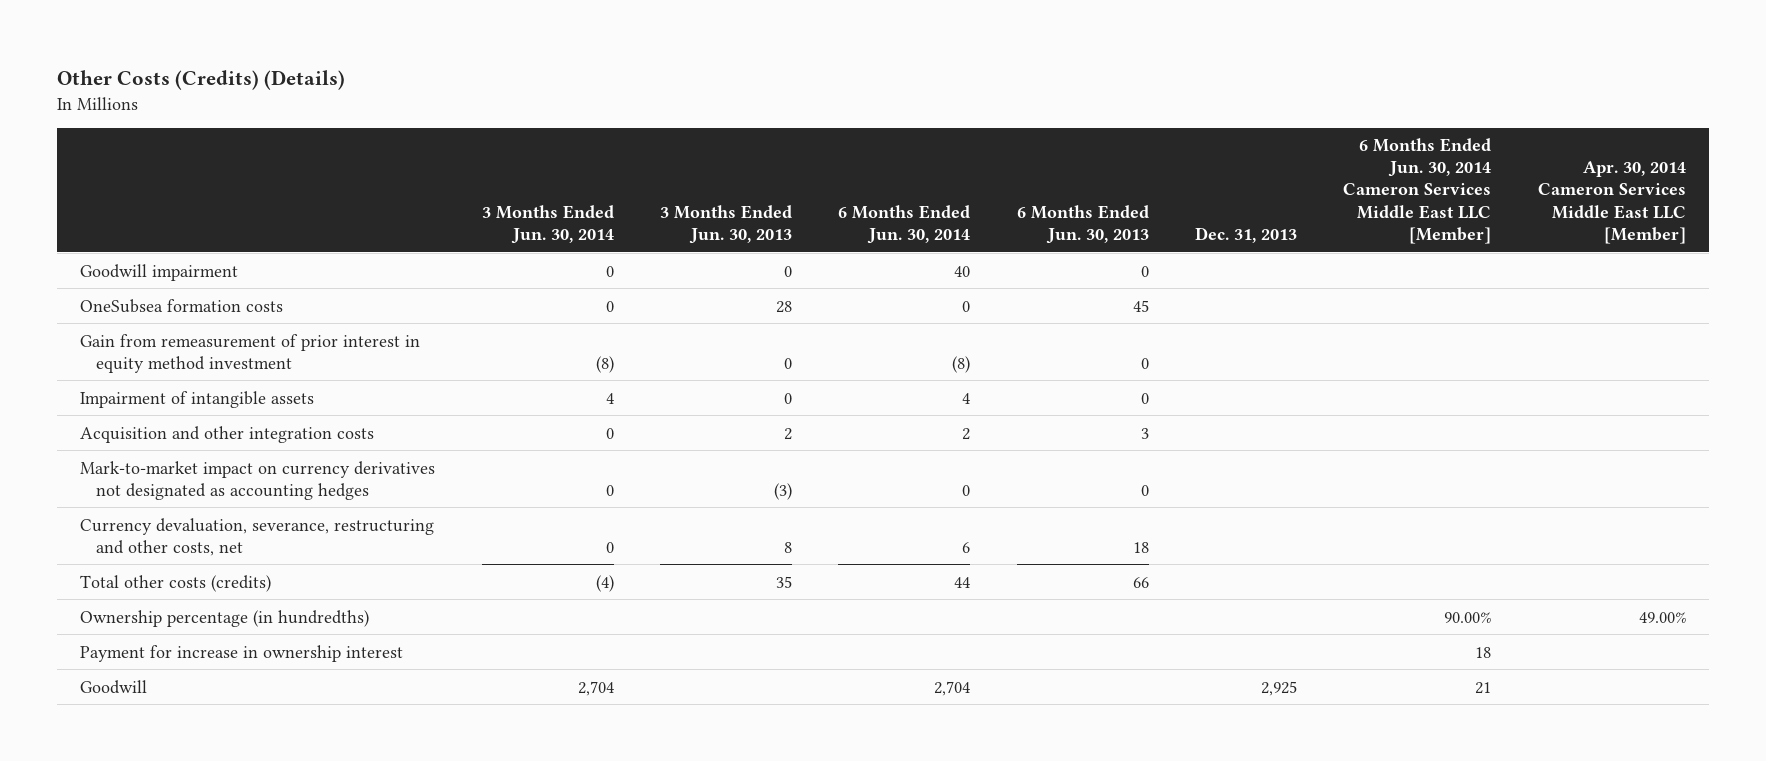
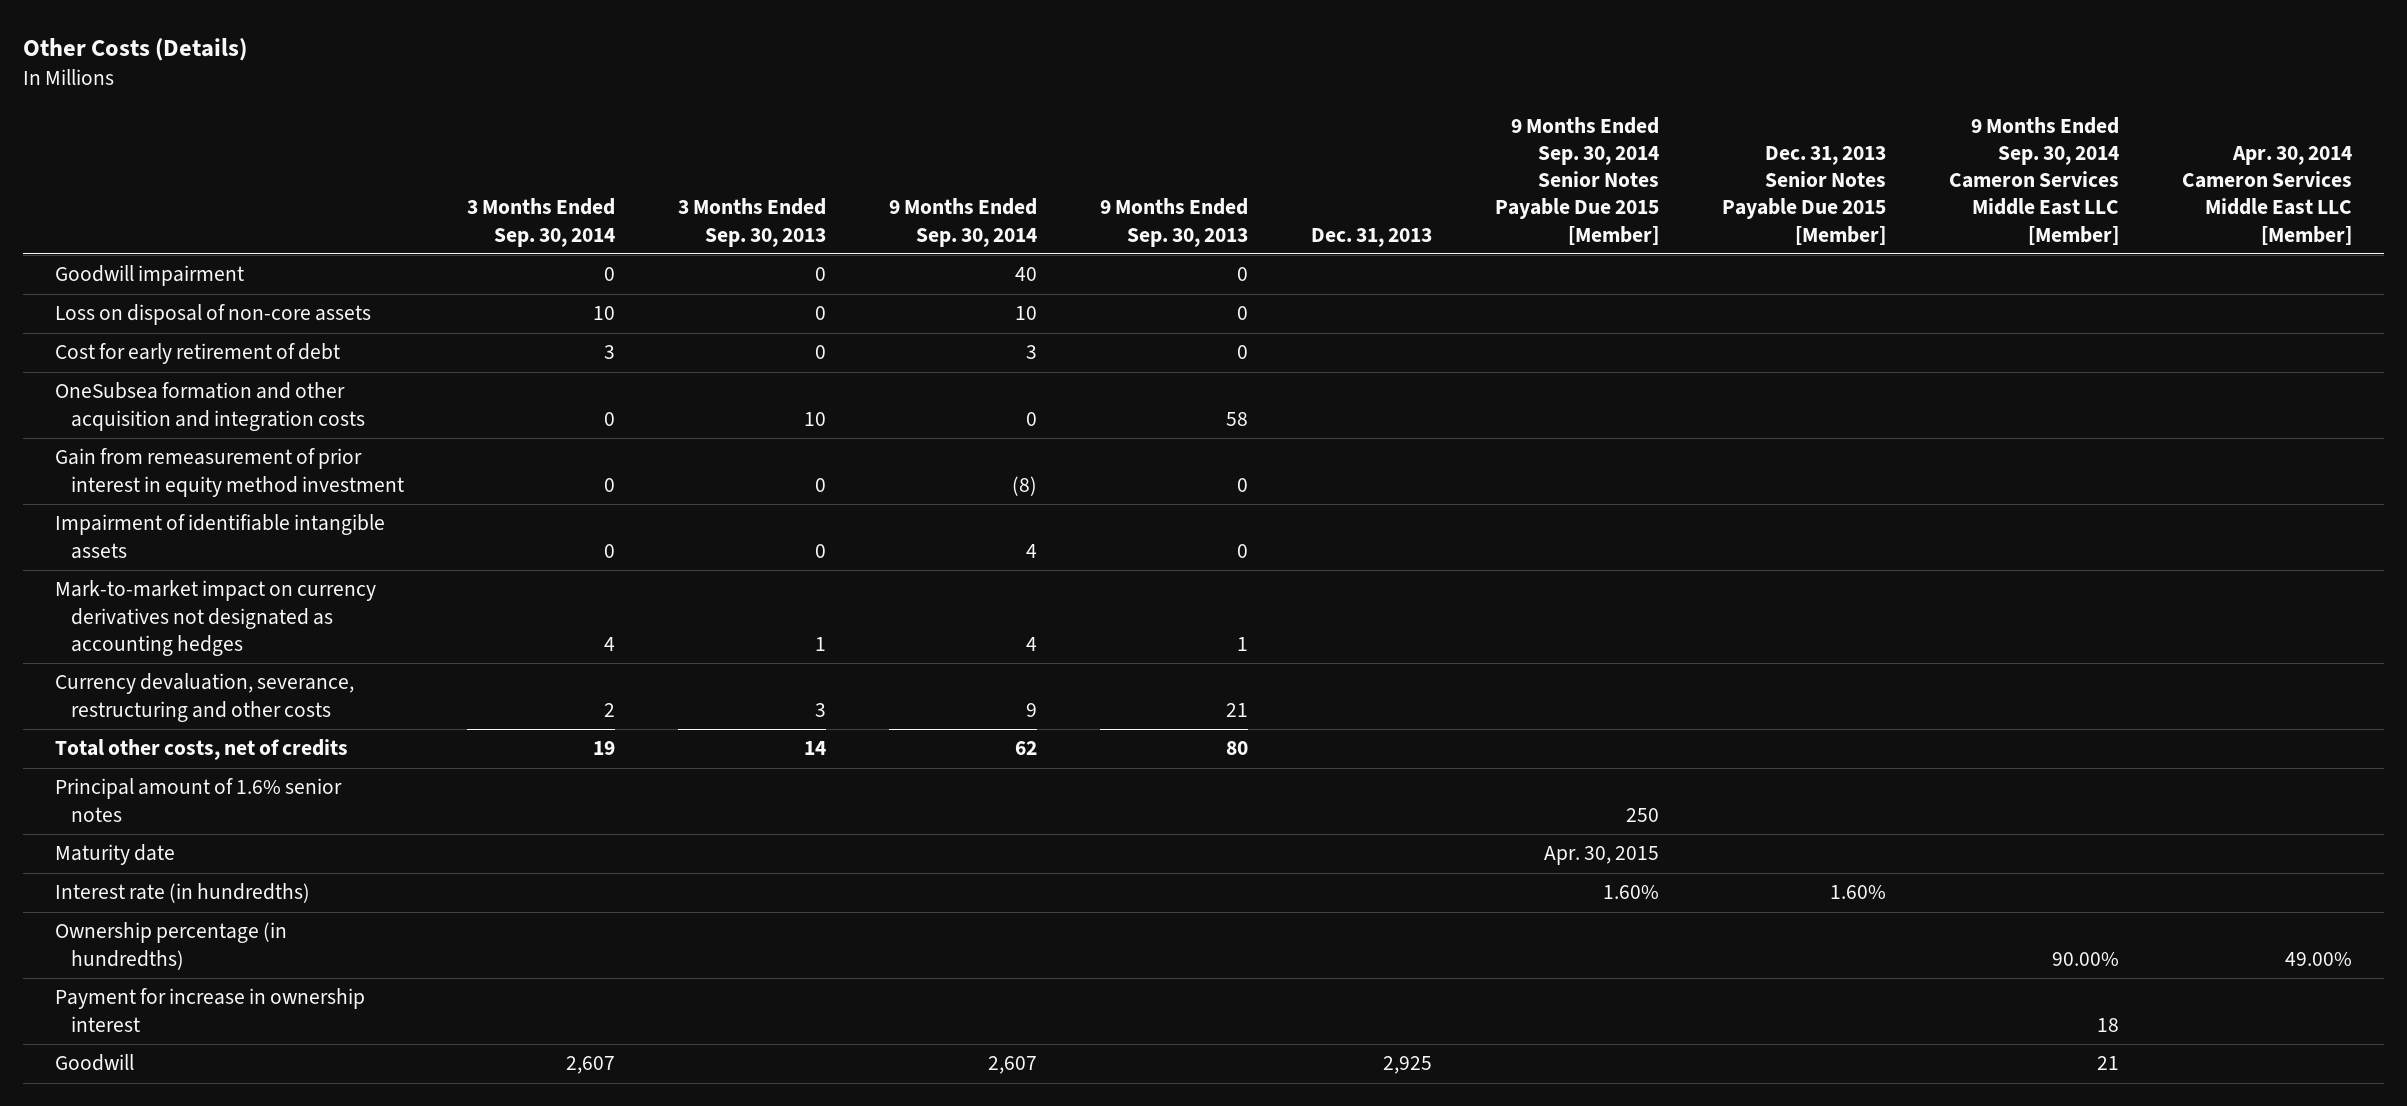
- Other Costs (Credits) (Details)
+ Other Costs (Details)
- | 3 Months Ended Jun. 30, 2014 | 3 Months Ended Jun. 30, 2013 | 6 Months Ended Jun. 30, 2014 | 6 Months Ended Jun. 30, 2013 | Dec. 31, 2013 | 6 Months Ended Jun. 30, 2014 Cameron Services Middle East LLC [Member] | Apr. 30, 2014 Cameron Services Middle East LLC [Member]
+ | 3 Months Ended Sep. 30, 2014 | 3 Months Ended Sep. 30, 2013 | 9 Months Ended Sep. 30, 2014 | 9 Months Ended Sep. 30, 2013 | Dec. 31, 2013 | 9 Months Ended Sep. 30, 2014 Senior Notes Payable Due 2015 [Member] | Dec. 31, 2013 Senior Notes Payable Due 2015 [Member] | 9 Months Ended Sep. 30, 2014 Cameron Services Middle East LLC [Member] | Apr. 30, 2014 Cameron Services Middle East LLC [Member]
- OneSubsea formation costs | 0 | 28 | 0 | 45 | | |
+ Loss on disposal of non-core assets | 10 | 0 | 10 | 0 | | | | |
+ Cost for early retirement of debt | 3 | 0 | 3 | 0 | | | | |
+ OneSubsea formation and other acquisition and integration costs | 0 | 10 | 0 | 58 | | | | |
- Impairment of intangible assets | 4 | 0 | 4 | 0 | | |
- Acquisition and other integration costs | 0 | 2 | 2 | 3 | | |
+ Impairment of identifiable intangible assets | 0 | 0 | 4 | 0 | | | | |
- Currency devaluation, severance, restructuring and other costs, net | 0 | 8 | 6 | 18 | | |
- Total other costs (credits) | (4) | 35 | 44 | 66 | | |
+ Currency devaluation, severance, restructuring and other costs | 2 | 3 | 9 | 21 | | | | |
+ Total other costs, net of credits | 19 | 14 | 62 | 80 | | | | |
+ Principal amount of 1.6% senior notes | | | | | | 250 | | |
+ Maturity date | | | | | | Apr. 30, 2015 | | |
+ Interest rate (in hundredths) | | | | | | 1.60% | 1.60% | |

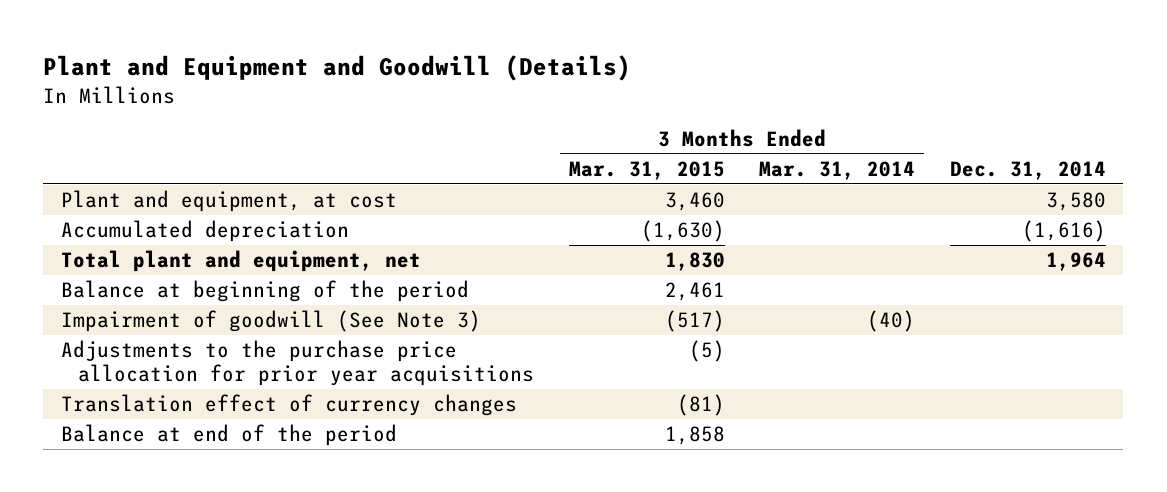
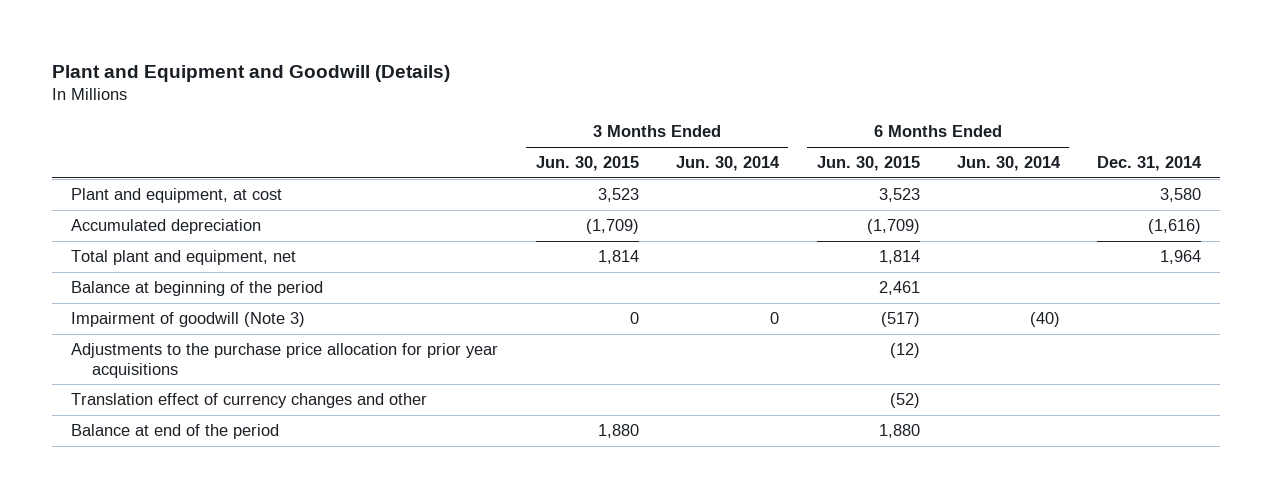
- | 3 Months Ended Mar. 31, 2015 | 3 Months Ended Mar. 31, 2014 | Dec. 31, 2014
+ | 3 Months Ended Jun. 30, 2015 | 3 Months Ended Jun. 30, 2014 | 6 Months Ended Jun. 30, 2015 | 6 Months Ended Jun. 30, 2014 | Dec. 31, 2014
- Impairment of goodwill (See Note 3) | (517) | (40) |
+ Impairment of goodwill (Note 3) | 0 | 0 | (517) | (40) |
- Translation effect of currency changes | (81) | |
+ Translation effect of currency changes and other | | | (52) | |

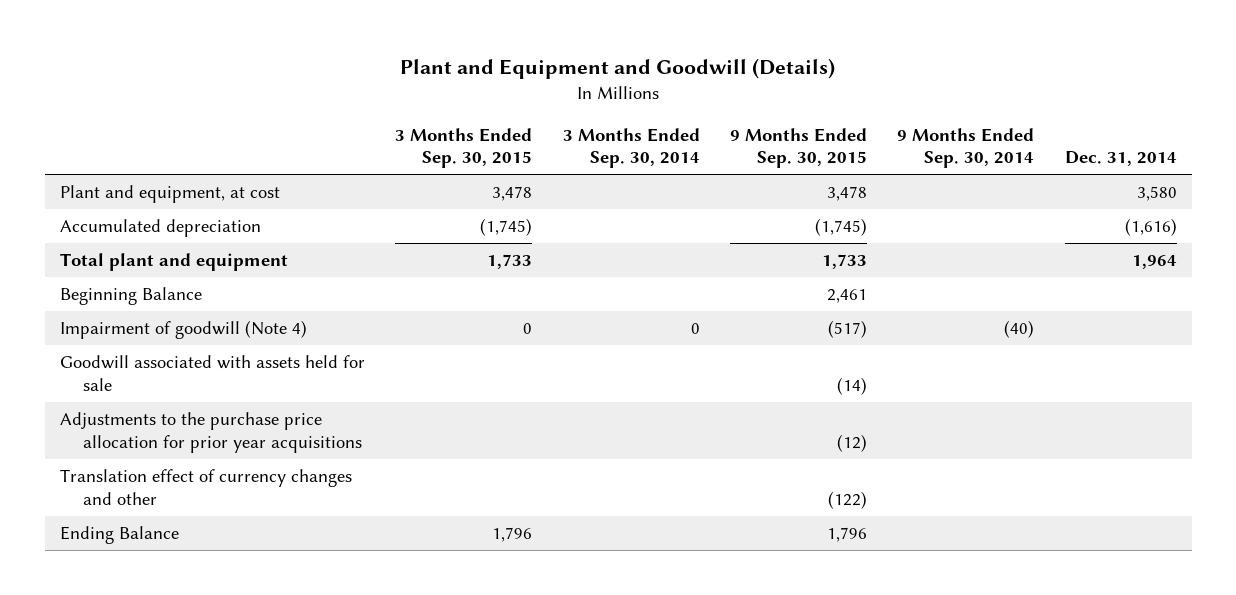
- | 3 Months Ended Jun. 30, 2015 | 3 Months Ended Jun. 30, 2014 | 6 Months Ended Jun. 30, 2015 | 6 Months Ended Jun. 30, 2014 | Dec. 31, 2014
+ | 3 Months Ended Sep. 30, 2015 | 3 Months Ended Sep. 30, 2014 | 9 Months Ended Sep. 30, 2015 | 9 Months Ended Sep. 30, 2014 | Dec. 31, 2014
- Total plant and equipment, net | 1,814 | | 1,814 | | 1,964
- Balance at beginning of the period | | | 2,461 | |
- Impairment of goodwill (Note 3) | 0 | 0 | (517) | (40) |
+ Total plant and equipment | 1,733 | | 1,733 | | 1,964
+ Beginning Balance | | | 2,461 | |
+ Impairment of goodwill (Note 4) | 0 | 0 | (517) | (40) |
+ Goodwill associated with assets held for sale | | | (14) | |
- Balance at end of the period | 1,880 | | 1,880 | |
+ Ending Balance | 1,796 | | 1,796 | |

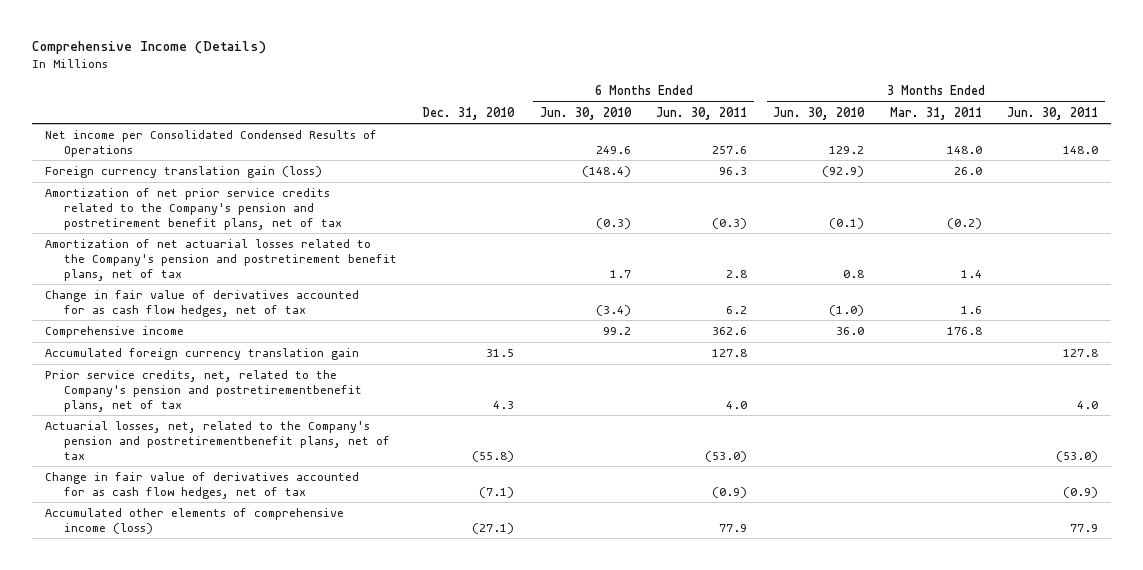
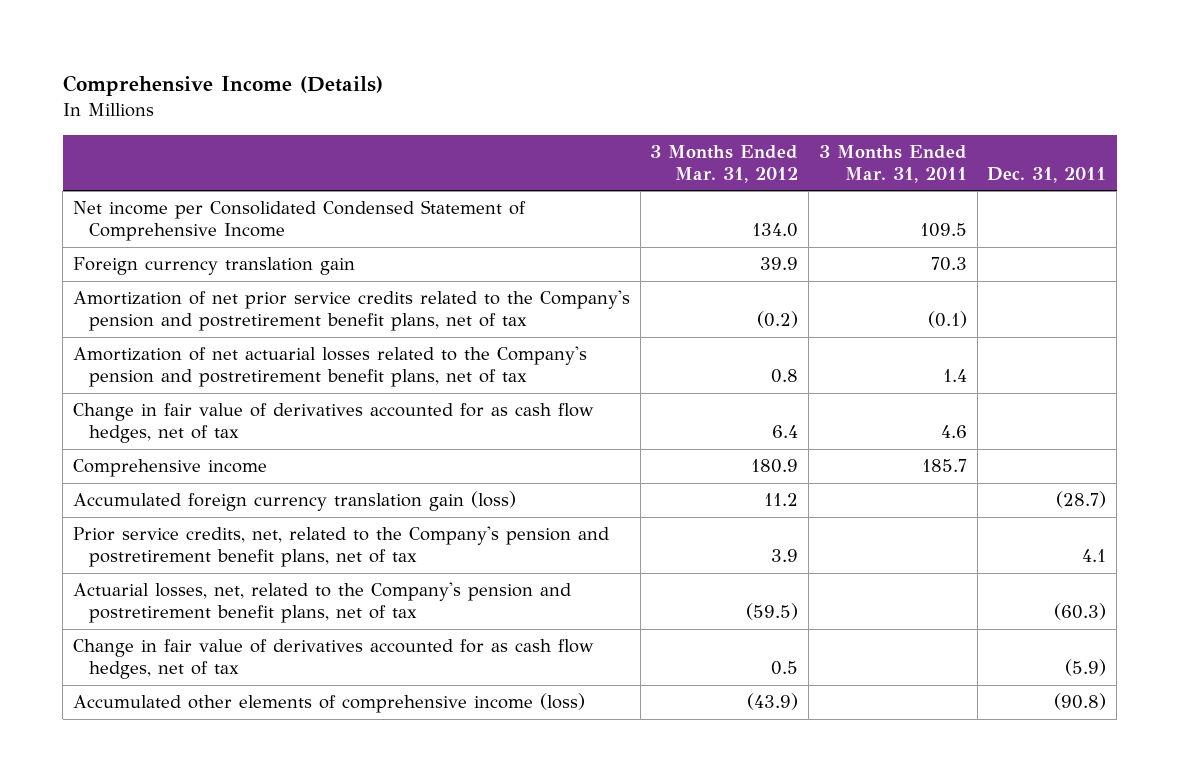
- | Dec. 31, 2010 | 6 Months Ended Jun. 30, 2010 | 6 Months Ended Jun. 30, 2011 | 3 Months Ended Jun. 30, 2010 | 3 Months Ended Mar. 31, 2011 | 3 Months Ended Jun. 30, 2011
+ | 3 Months Ended Mar. 31, 2012 | 3 Months Ended Mar. 31, 2011 | Dec. 31, 2011
- Net income per Consolidated Condensed Results of Operations | | 249.6 | 257.6 | 129.2 | 148.0 | 148.0
- Foreign currency translation gain (loss) | | (148.4) | 96.3 | (92.9) | 26.0 |
- Amortization of net prior service credits related to the Company's pension and postretirement benefit plans, net of tax | | (0.3) | (0.3) | (0.1) | (0.2) |
+ Net income per Consolidated Condensed Statement of Comprehensive Income | 134.0 | 109.5 |
+ Foreign currency translation gain | 39.9 | 70.3 |
+ Amortization of net prior service credits related to the Company's pension and postretirement benefit plans, net of tax | (0.2) | (0.1) |
- Change in fair value of derivatives accounted for as cash flow hedges, net of tax | | (3.4) | 6.2 | (1.0) | 1.6 |
- Comprehensive income | | 99.2 | 362.6 | 36.0 | 176.8 |
- Accumulated foreign currency translation gain | 31.5 | | 127.8 | | | 127.8
- Prior service credits, net, related to the Company's pension and postretirementbenefit plans, net of tax | 4.3 | | 4.0 | | | 4.0
- Actuarial losses, net, related to the Company's pension and postretirementbenefit plans, net of tax | (55.8) | | (53.0) | | | (53.0)
+ Change in fair value of derivatives accounted for as cash flow hedges, net of tax | 6.4 | 4.6 |
+ Comprehensive income | 180.9 | 185.7 |
+ Accumulated foreign currency translation gain (loss) | 11.2 | | (28.7)
+ Prior service credits, net, related to the Company's pension and postretirement benefit plans, net of tax | 3.9 | | 4.1
+ Actuarial losses, net, related to the Company's pension and postretirement benefit plans, net of tax | (59.5) | | (60.3)

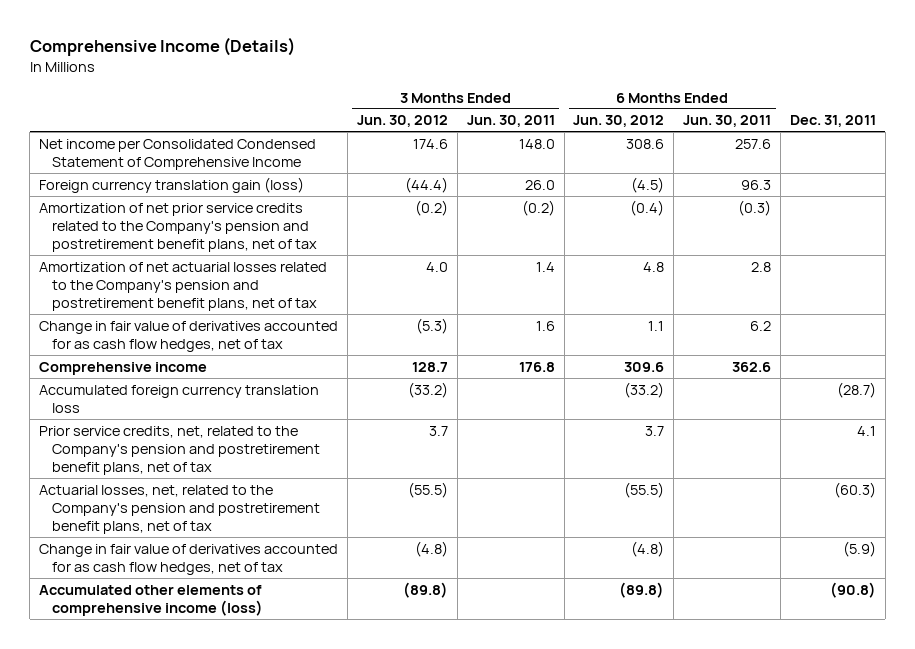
- | 3 Months Ended Mar. 31, 2012 | 3 Months Ended Mar. 31, 2011 | Dec. 31, 2011
+ | 3 Months Ended Jun. 30, 2012 | 3 Months Ended Jun. 30, 2011 | 6 Months Ended Jun. 30, 2012 | 6 Months Ended Jun. 30, 2011 | Dec. 31, 2011
- Foreign currency translation gain | 39.9 | 70.3 |
+ Foreign currency translation gain (loss) | (44.4) | 26.0 | (4.5) | 96.3 |
- Accumulated foreign currency translation gain (loss) | 11.2 | | (28.7)
+ Accumulated foreign currency translation loss | (33.2) | | (33.2) | | (28.7)

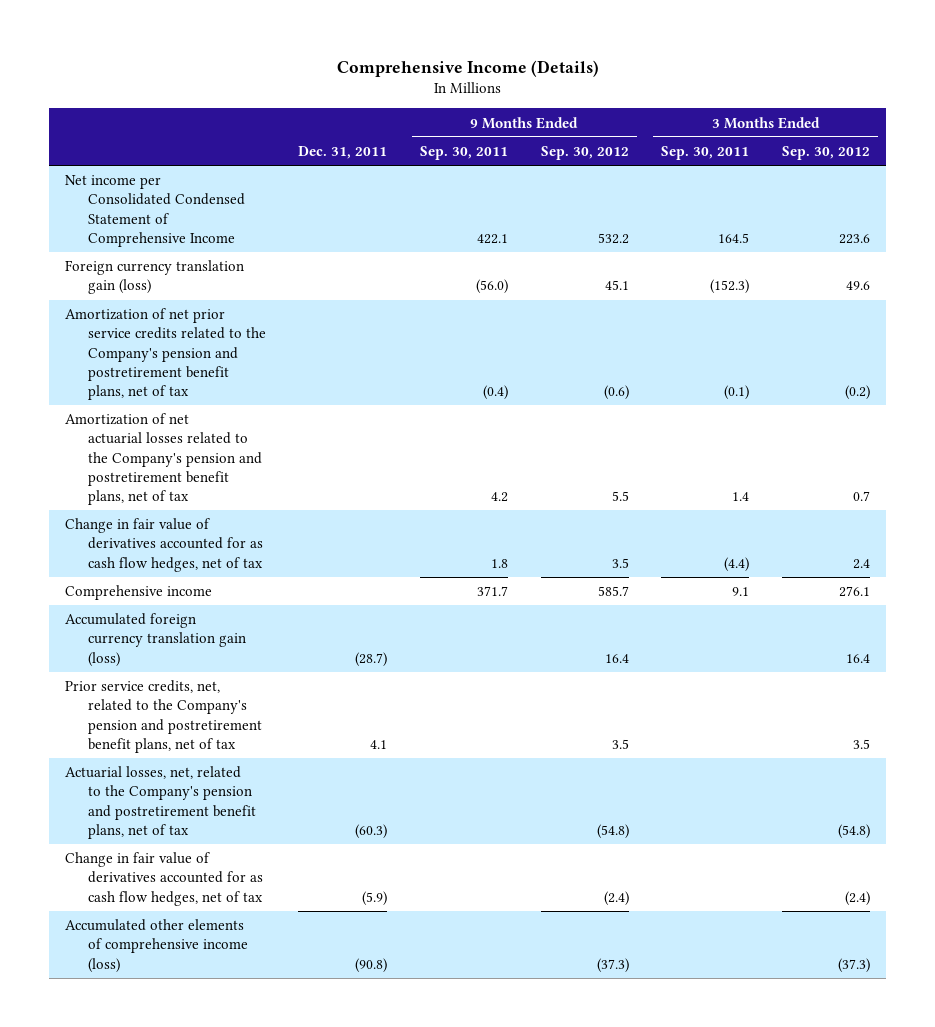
- | 3 Months Ended Jun. 30, 2012 | 3 Months Ended Jun. 30, 2011 | 6 Months Ended Jun. 30, 2012 | 6 Months Ended Jun. 30, 2011 | Dec. 31, 2011
+ | Dec. 31, 2011 | 9 Months Ended Sep. 30, 2011 | 9 Months Ended Sep. 30, 2012 | 3 Months Ended Sep. 30, 2011 | 3 Months Ended Sep. 30, 2012
- Accumulated foreign currency translation loss | (33.2) | | (33.2) | | (28.7)
+ Accumulated foreign currency translation gain (loss) | (28.7) | | 16.4 | | 16.4

